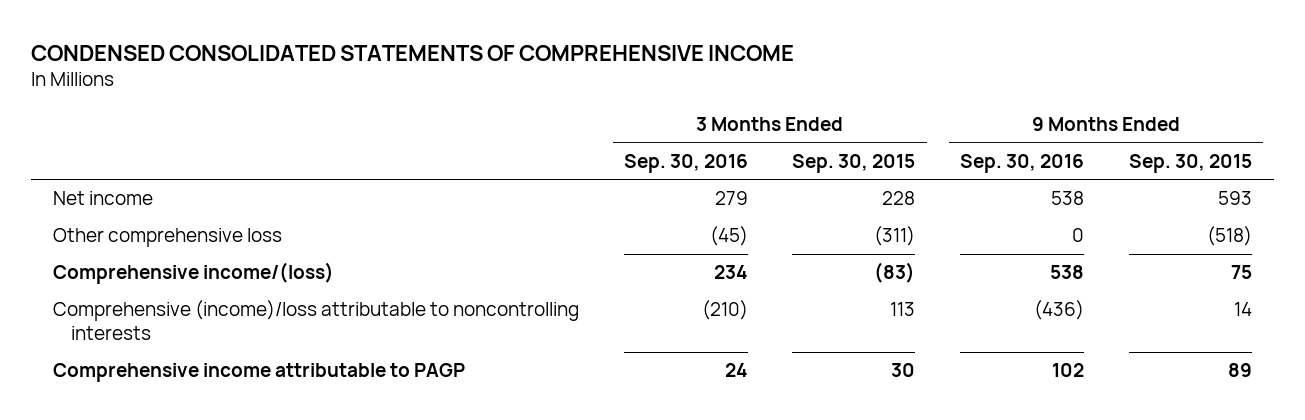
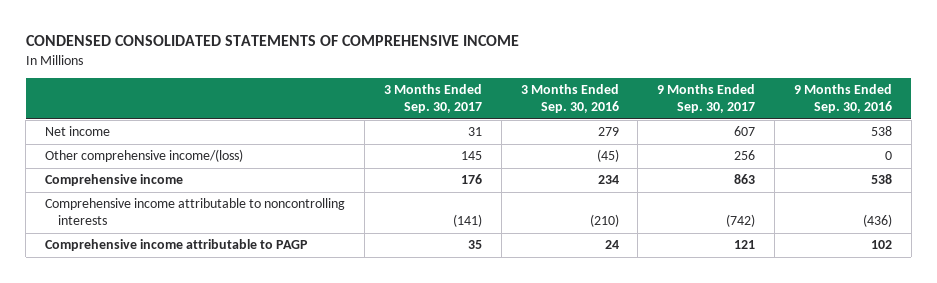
- | 3 Months Ended Sep. 30, 2016 | 3 Months Ended Sep. 30, 2015 | 9 Months Ended Sep. 30, 2016 | 9 Months Ended Sep. 30, 2015
+ | 3 Months Ended Sep. 30, 2017 | 3 Months Ended Sep. 30, 2016 | 9 Months Ended Sep. 30, 2017 | 9 Months Ended Sep. 30, 2016
- Other comprehensive loss | (45) | (311) | 0 | (518)
- Comprehensive income/(loss) | 234 | (83) | 538 | 75
- Comprehensive (income)/loss attributable to noncontrolling interests | (210) | 113 | (436) | 14
+ Other comprehensive income/(loss) | 145 | (45) | 256 | 0
+ Comprehensive income | 176 | 234 | 863 | 538
+ Comprehensive income attributable to noncontrolling interests | (141) | (210) | (742) | (436)

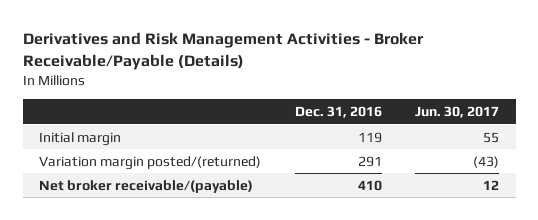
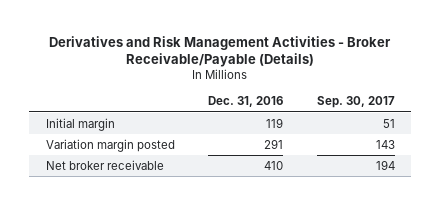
- | Dec. 31, 2016 | Jun. 30, 2017
+ | Dec. 31, 2016 | Sep. 30, 2017
- Variation margin posted/(returned) | 291 | (43)
- Net broker receivable/(payable) | 410 | 12
+ Variation margin posted | 291 | 143
+ Net broker receivable | 410 | 194

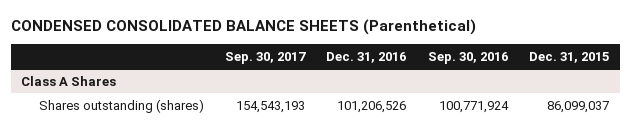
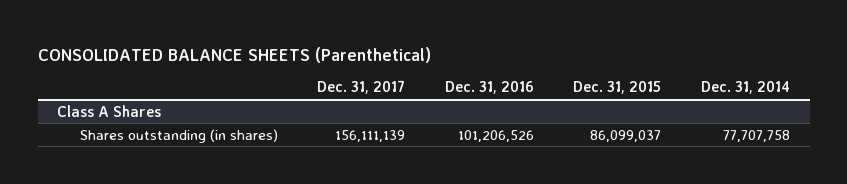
- CONDENSED CONSOLIDATED BALANCE SHEETS (Parenthetical)
+ CONSOLIDATED BALANCE SHEETS (Parenthetical)
- | Sep. 30, 2017 | Dec. 31, 2016 | Sep. 30, 2016 | Dec. 31, 2015
+ | Dec. 31, 2017 | Dec. 31, 2016 | Dec. 31, 2015 | Dec. 31, 2014
@ Class A Shares
- Shares outstanding (shares) | 154,543,193 | 101,206,526 | 100,771,924 | 86,099,037
+ Shares outstanding (in shares) | 156,111,139 | 101,206,526 | 86,099,037 | 77,707,758

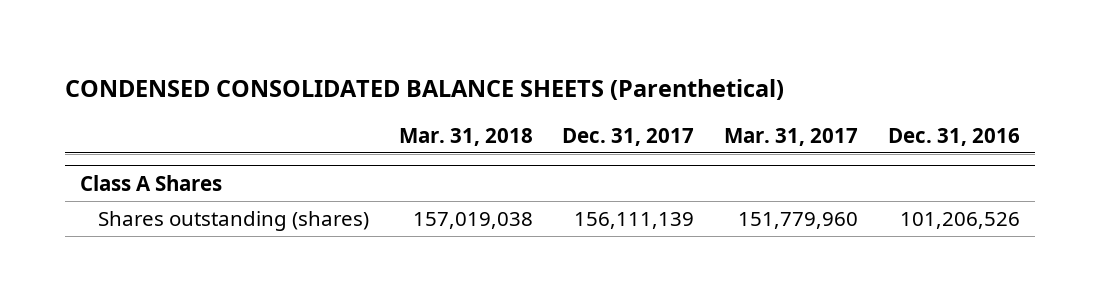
- CONSOLIDATED BALANCE SHEETS (Parenthetical)
+ CONDENSED CONSOLIDATED BALANCE SHEETS (Parenthetical)
- | Dec. 31, 2017 | Dec. 31, 2016 | Dec. 31, 2015 | Dec. 31, 2014
+ | Mar. 31, 2018 | Dec. 31, 2017 | Mar. 31, 2017 | Dec. 31, 2016
@ Class A Shares
- Shares outstanding (in shares) | 156,111,139 | 101,206,526 | 86,099,037 | 77,707,758
+ Shares outstanding (shares) | 157,019,038 | 156,111,139 | 151,779,960 | 101,206,526

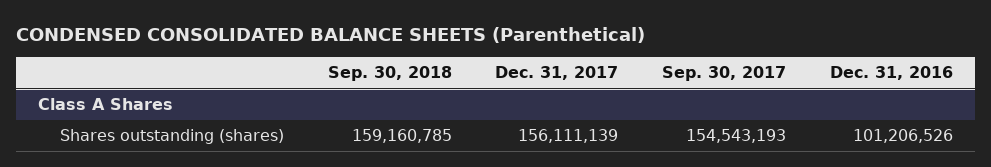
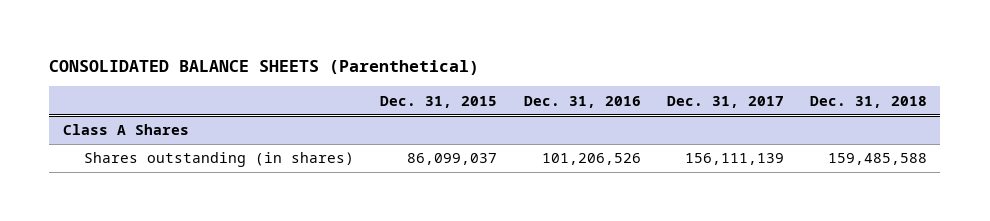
- CONDENSED CONSOLIDATED BALANCE SHEETS (Parenthetical)
+ CONSOLIDATED BALANCE SHEETS (Parenthetical)
- | Sep. 30, 2018 | Dec. 31, 2017 | Sep. 30, 2017 | Dec. 31, 2016
+ | Dec. 31, 2015 | Dec. 31, 2016 | Dec. 31, 2017 | Dec. 31, 2018
@ Class A Shares
- Shares outstanding (shares) | 159,160,785 | 156,111,139 | 154,543,193 | 101,206,526
+ Shares outstanding (in shares) | 86,099,037 | 101,206,526 | 156,111,139 | 159,485,588

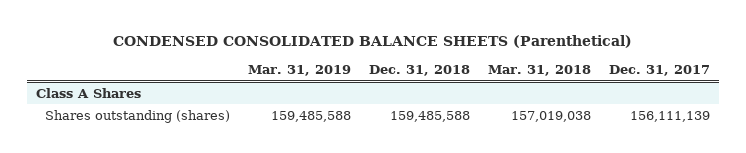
- CONSOLIDATED BALANCE SHEETS (Parenthetical)
+ CONDENSED CONSOLIDATED BALANCE SHEETS (Parenthetical)
- | Dec. 31, 2015 | Dec. 31, 2016 | Dec. 31, 2017 | Dec. 31, 2018
+ | Mar. 31, 2019 | Dec. 31, 2018 | Mar. 31, 2018 | Dec. 31, 2017
@ Class A Shares
- Shares outstanding (in shares) | 86,099,037 | 101,206,526 | 156,111,139 | 159,485,588
+ Shares outstanding (shares) | 159,485,588 | 159,485,588 | 157,019,038 | 156,111,139

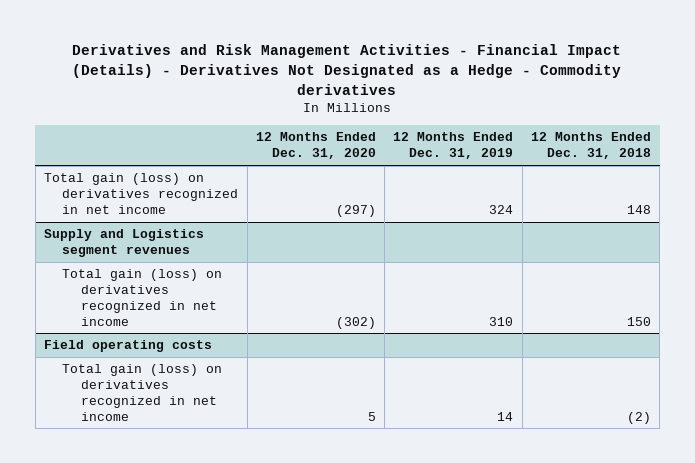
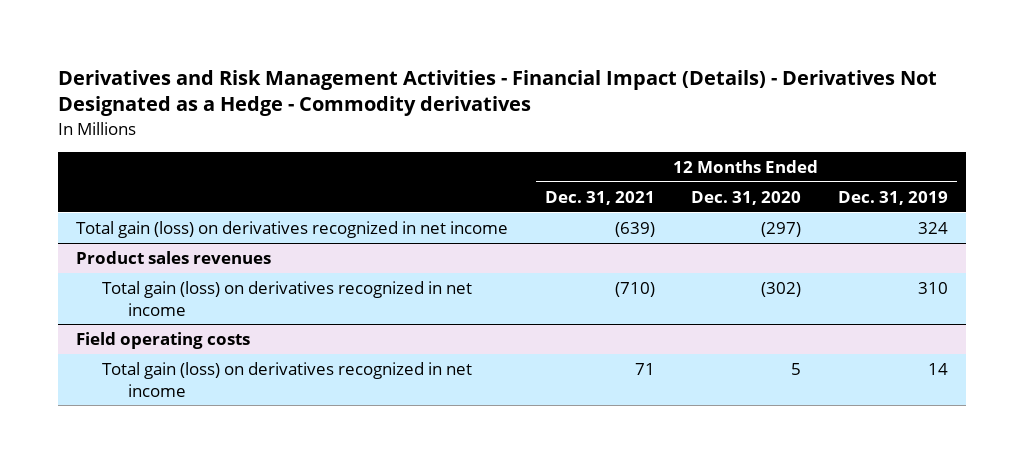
- | 12 Months Ended Dec. 31, 2020 | 12 Months Ended Dec. 31, 2019 | 12 Months Ended Dec. 31, 2018
+ | 12 Months Ended Dec. 31, 2021 | 12 Months Ended Dec. 31, 2020 | 12 Months Ended Dec. 31, 2019
- Supply and Logistics segment revenues
+ Product sales revenues

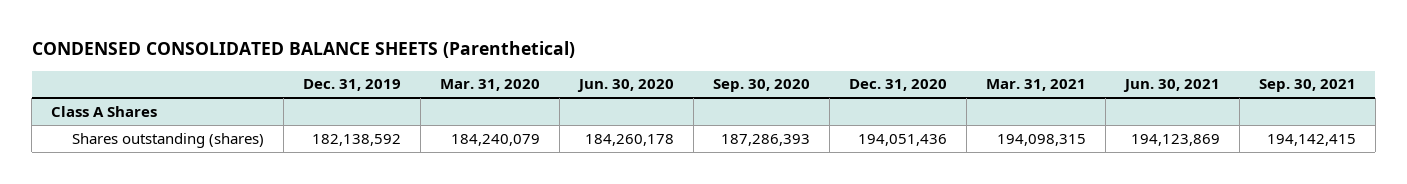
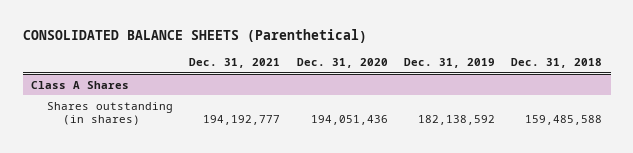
- CONDENSED CONSOLIDATED BALANCE SHEETS (Parenthetical)
+ CONSOLIDATED BALANCE SHEETS (Parenthetical)
- | Dec. 31, 2019 | Mar. 31, 2020 | Jun. 30, 2020 | Sep. 30, 2020 | Dec. 31, 2020 | Mar. 31, 2021 | Jun. 30, 2021 | Sep. 30, 2021
+ | Dec. 31, 2021 | Dec. 31, 2020 | Dec. 31, 2019 | Dec. 31, 2018
@ Class A Shares
- Shares outstanding (shares) | 182,138,592 | 184,240,079 | 184,260,178 | 187,286,393 | 194,051,436 | 194,098,315 | 194,123,869 | 194,142,415
+ Shares outstanding (in shares) | 194,192,777 | 194,051,436 | 182,138,592 | 159,485,588

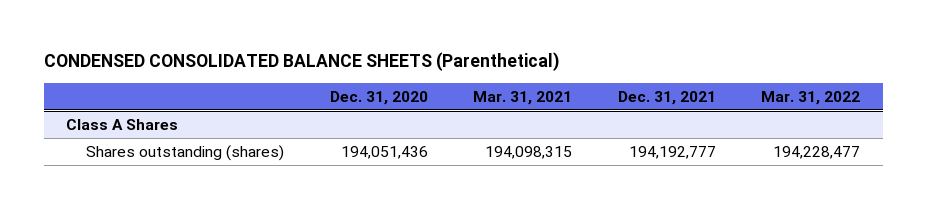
- CONSOLIDATED BALANCE SHEETS (Parenthetical)
+ CONDENSED CONSOLIDATED BALANCE SHEETS (Parenthetical)
- | Dec. 31, 2021 | Dec. 31, 2020 | Dec. 31, 2019 | Dec. 31, 2018
+ | Dec. 31, 2020 | Mar. 31, 2021 | Dec. 31, 2021 | Mar. 31, 2022
@ Class A Shares
- Shares outstanding (in shares) | 194,192,777 | 194,051,436 | 182,138,592 | 159,485,588
+ Shares outstanding (shares) | 194,051,436 | 194,098,315 | 194,192,777 | 194,228,477

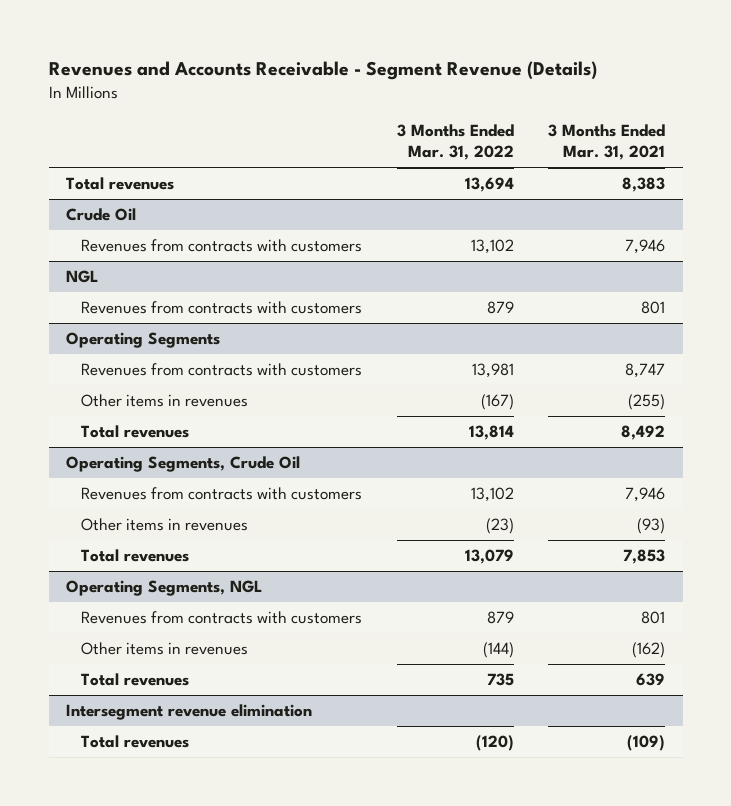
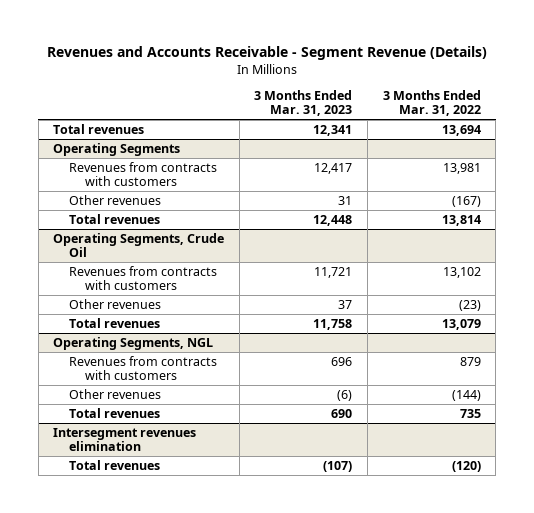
- | 3 Months Ended Mar. 31, 2022 | 3 Months Ended Mar. 31, 2021
+ | 3 Months Ended Mar. 31, 2023 | 3 Months Ended Mar. 31, 2022
- Crude Oil
- Revenues from contracts with customers | 13,102 | 7,946
- NGL
- Revenues from contracts with customers | 879 | 801
@ Operating Segments
- Other items in revenues | (167) | (255)
+ Other revenues | 31 | (167)
@ Operating Segments, Crude Oil
- Other items in revenues | (23) | (93)
+ Other revenues | 37 | (23)
@ Operating Segments, NGL
- Other items in revenues | (144) | (162)
+ Other revenues | (6) | (144)
- Intersegment revenue elimination
+ Intersegment revenues elimination

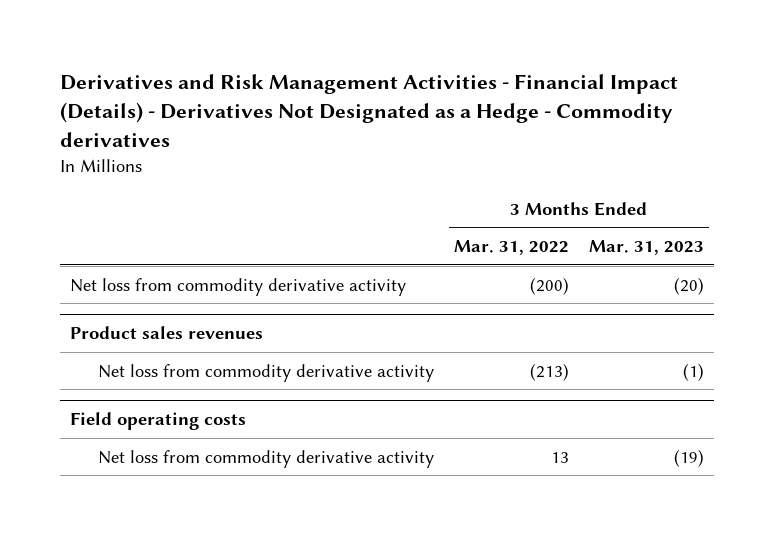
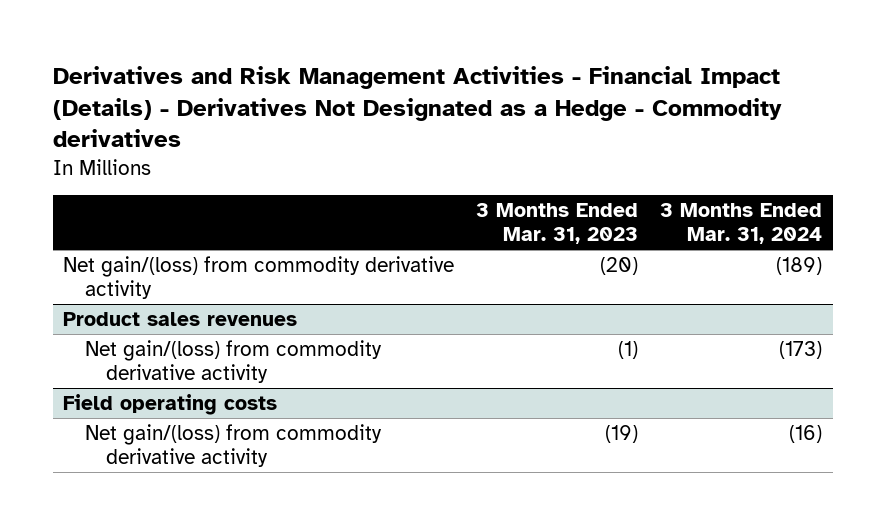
- | 3 Months Ended Mar. 31, 2022 | 3 Months Ended Mar. 31, 2023
+ | 3 Months Ended Mar. 31, 2023 | 3 Months Ended Mar. 31, 2024
- Net loss from commodity derivative activity | (200) | (20)
+ Net gain/(loss) from commodity derivative activity | (20) | (189)
@ Product sales revenues
- Net loss from commodity derivative activity | (213) | (1)
+ Net gain/(loss) from commodity derivative activity | (1) | (173)
@ Field operating costs
- Net loss from commodity derivative activity | 13 | (19)
+ Net gain/(loss) from commodity derivative activity | (19) | (16)

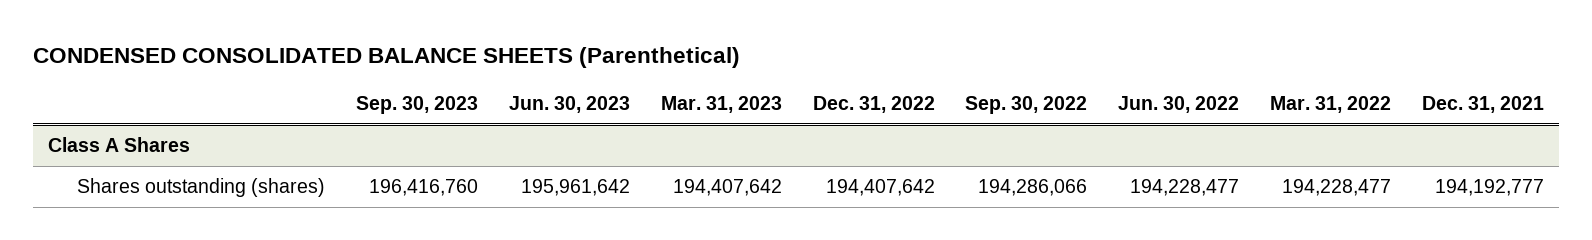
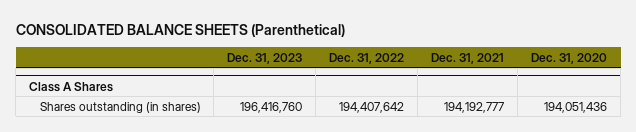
- CONDENSED CONSOLIDATED BALANCE SHEETS (Parenthetical)
+ CONSOLIDATED BALANCE SHEETS (Parenthetical)
- | Sep. 30, 2023 | Jun. 30, 2023 | Mar. 31, 2023 | Dec. 31, 2022 | Sep. 30, 2022 | Jun. 30, 2022 | Mar. 31, 2022 | Dec. 31, 2021
+ | Dec. 31, 2023 | Dec. 31, 2022 | Dec. 31, 2021 | Dec. 31, 2020
@ Class A Shares
- Shares outstanding (shares) | 196,416,760 | 195,961,642 | 194,407,642 | 194,407,642 | 194,286,066 | 194,228,477 | 194,228,477 | 194,192,777
+ Shares outstanding (in shares) | 196,416,760 | 194,407,642 | 194,192,777 | 194,051,436

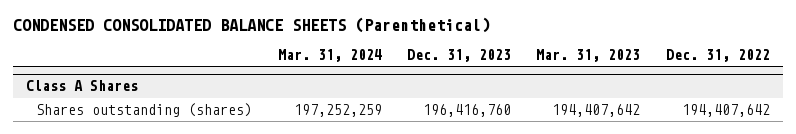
- CONSOLIDATED BALANCE SHEETS (Parenthetical)
+ CONDENSED CONSOLIDATED BALANCE SHEETS (Parenthetical)
- | Dec. 31, 2023 | Dec. 31, 2022 | Dec. 31, 2021 | Dec. 31, 2020
+ | Mar. 31, 2024 | Dec. 31, 2023 | Mar. 31, 2023 | Dec. 31, 2022
@ Class A Shares
- Shares outstanding (in shares) | 196,416,760 | 194,407,642 | 194,192,777 | 194,051,436
+ Shares outstanding (shares) | 197,252,259 | 196,416,760 | 194,407,642 | 194,407,642

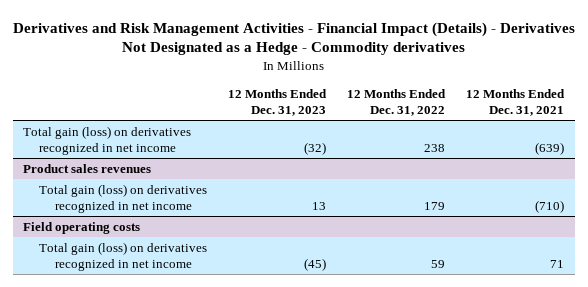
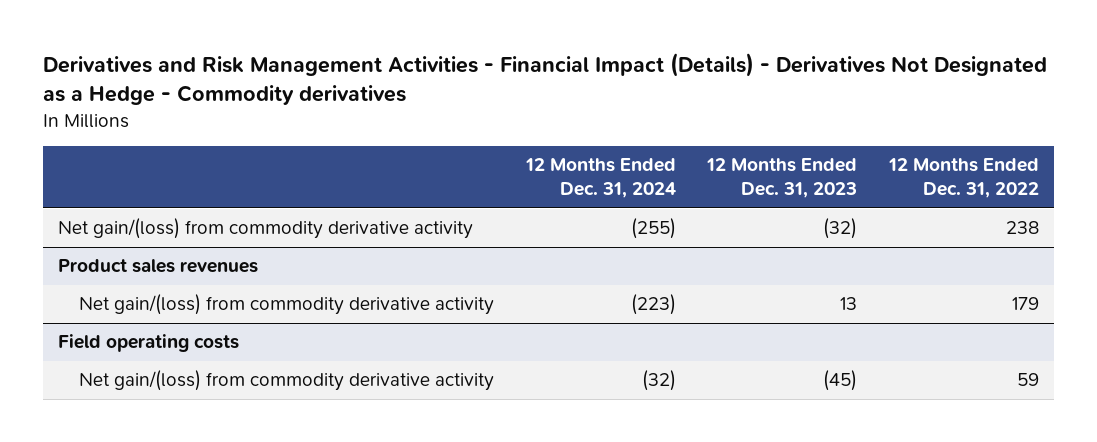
- | 12 Months Ended Dec. 31, 2023 | 12 Months Ended Dec. 31, 2022 | 12 Months Ended Dec. 31, 2021
+ | 12 Months Ended Dec. 31, 2024 | 12 Months Ended Dec. 31, 2023 | 12 Months Ended Dec. 31, 2022
- Total gain (loss) on derivatives recognized in net income | (32) | 238 | (639)
+ Net gain/(loss) from commodity derivative activity | (255) | (32) | 238
@ Product sales revenues
- Total gain (loss) on derivatives recognized in net income | 13 | 179 | (710)
+ Net gain/(loss) from commodity derivative activity | (223) | 13 | 179
@ Field operating costs
- Total gain (loss) on derivatives recognized in net income | (45) | 59 | 71
+ Net gain/(loss) from commodity derivative activity | (32) | (45) | 59

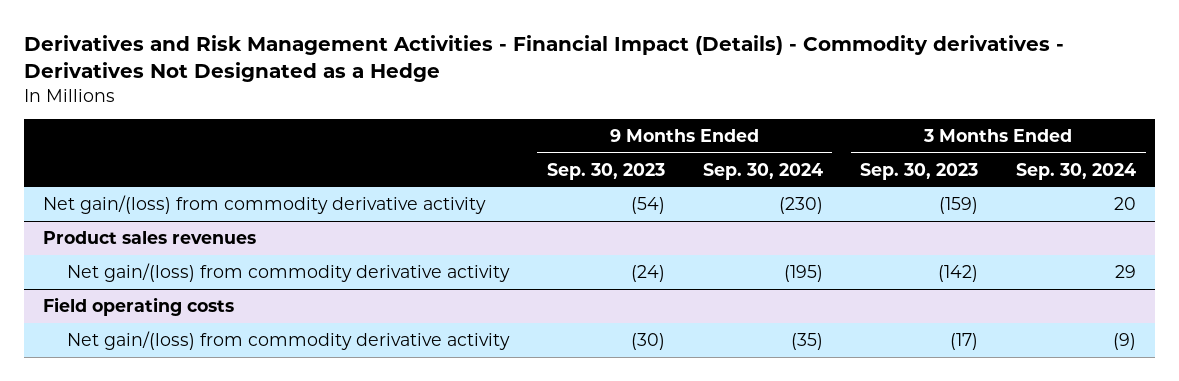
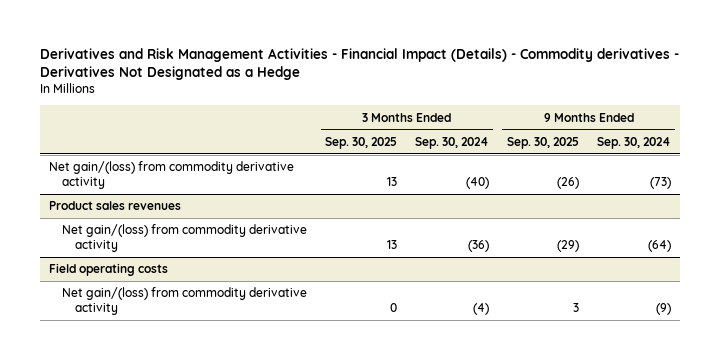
- | 9 Months Ended Sep. 30, 2023 | 9 Months Ended Sep. 30, 2024 | 3 Months Ended Sep. 30, 2023 | 3 Months Ended Sep. 30, 2024
+ | 3 Months Ended Sep. 30, 2025 | 3 Months Ended Sep. 30, 2024 | 9 Months Ended Sep. 30, 2025 | 9 Months Ended Sep. 30, 2024
- Net gain/(loss) from commodity derivative activity | (54) | (230) | (159) | 20
+ Net gain/(loss) from commodity derivative activity | 13 | (40) | (26) | (73)
@ Product sales revenues
- Net gain/(loss) from commodity derivative activity | (24) | (195) | (142) | 29
+ Net gain/(loss) from commodity derivative activity | 13 | (36) | (29) | (64)
@ Field operating costs
- Net gain/(loss) from commodity derivative activity | (30) | (35) | (17) | (9)
+ Net gain/(loss) from commodity derivative activity | 0 | (4) | 3 | (9)

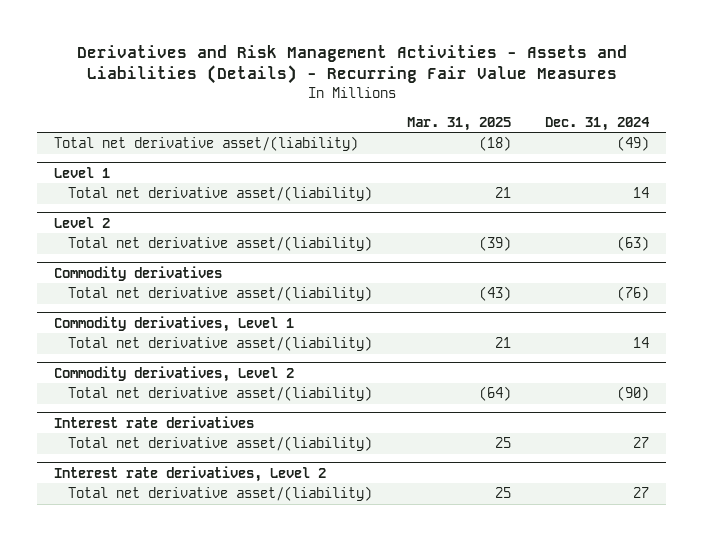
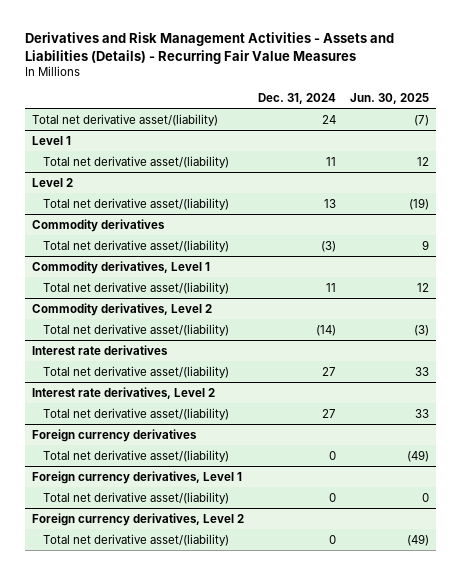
- | Mar. 31, 2025 | Dec. 31, 2024
+ | Dec. 31, 2024 | Jun. 30, 2025
- Total net derivative asset/(liability) | (18) | (49)
+ Total net derivative asset/(liability) | 24 | (7)
@ Level 1
- Total net derivative asset/(liability) | 21 | 14
+ Total net derivative asset/(liability) | 11 | 12
@ Level 2
- Total net derivative asset/(liability) | (39) | (63)
+ Total net derivative asset/(liability) | 13 | (19)
@ Commodity derivatives
- Total net derivative asset/(liability) | (43) | (76)
+ Total net derivative asset/(liability) | (3) | 9
@ Commodity derivatives, Level 1
- Total net derivative asset/(liability) | 21 | 14
+ Total net derivative asset/(liability) | 11 | 12
@ Commodity derivatives, Level 2
- Total net derivative asset/(liability) | (64) | (90)
+ Total net derivative asset/(liability) | (14) | (3)
+ Foreign currency derivatives
+ Total net derivative asset/(liability) | 0 | (49)
+ Foreign currency derivatives, Level 1
+ Total net derivative asset/(liability) | 0 | 0
+ Foreign currency derivatives, Level 2
+ Total net derivative asset/(liability) | 0 | (49)

